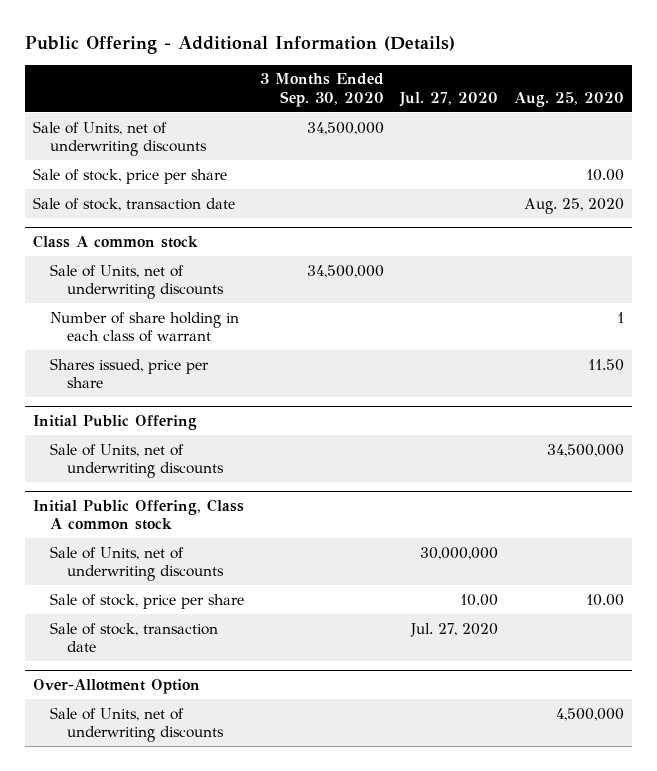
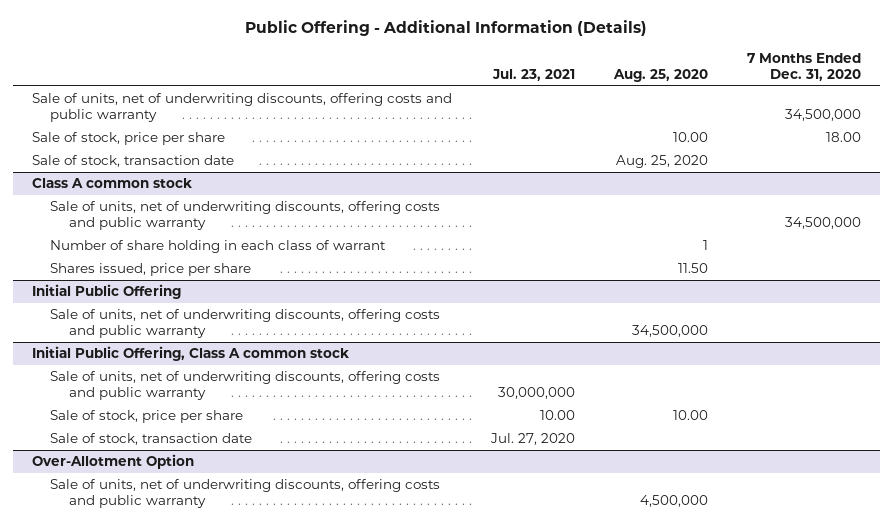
- | 3 Months Ended Sep. 30, 2020 | Jul. 27, 2020 | Aug. 25, 2020
+ | Jul. 23, 2021 | Aug. 25, 2020 | 7 Months Ended Dec. 31, 2020
- Sale of Units, net of underwriting discounts | 34,500,000 | |
+ Sale of units, net of underwriting discounts, offering costs and public warranty | | | 34,500,000
@ Class A common stock
- Sale of Units, net of underwriting discounts | 34,500,000 | |
+ Sale of units, net of underwriting discounts, offering costs and public warranty | | | 34,500,000
@ Initial Public Offering
- Sale of Units, net of underwriting discounts | | | 34,500,000
+ Sale of units, net of underwriting discounts, offering costs and public warranty | | 34,500,000 |
@ Initial Public Offering, Class A common stock
- Sale of Units, net of underwriting discounts | | 30,000,000 |
+ Sale of units, net of underwriting discounts, offering costs and public warranty | 30,000,000 | |
@ Over-Allotment Option
- Sale of Units, net of underwriting discounts | | | 4,500,000
+ Sale of units, net of underwriting discounts, offering costs and public warranty | | 4,500,000 |

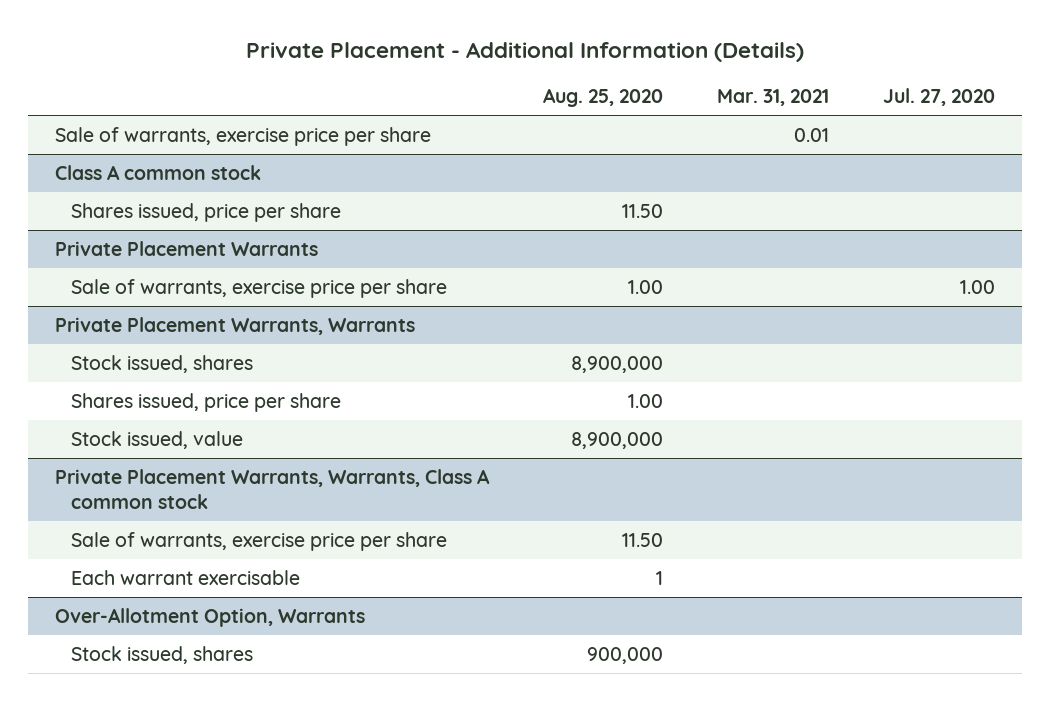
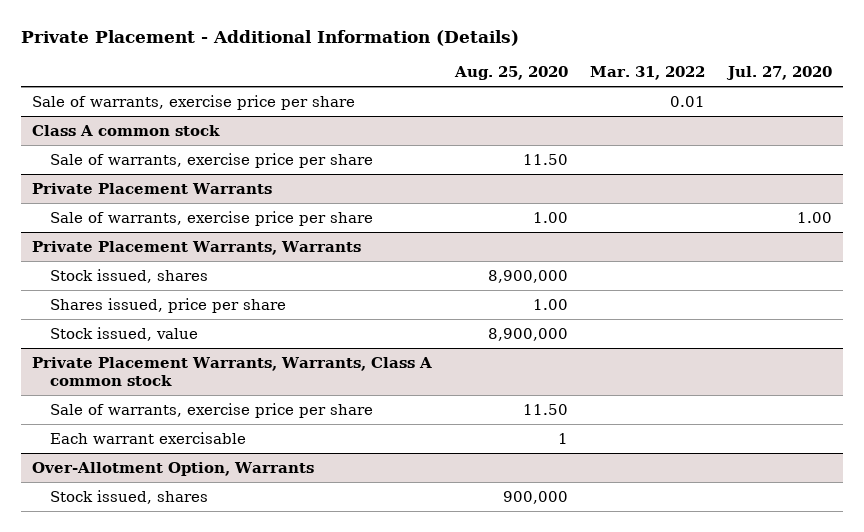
- | Aug. 25, 2020 | Mar. 31, 2021 | Jul. 27, 2020
+ | Aug. 25, 2020 | Mar. 31, 2022 | Jul. 27, 2020
@ Class A common stock
- Shares issued, price per share | 11.50 | |
+ Sale of warrants, exercise price per share | 11.50 | |

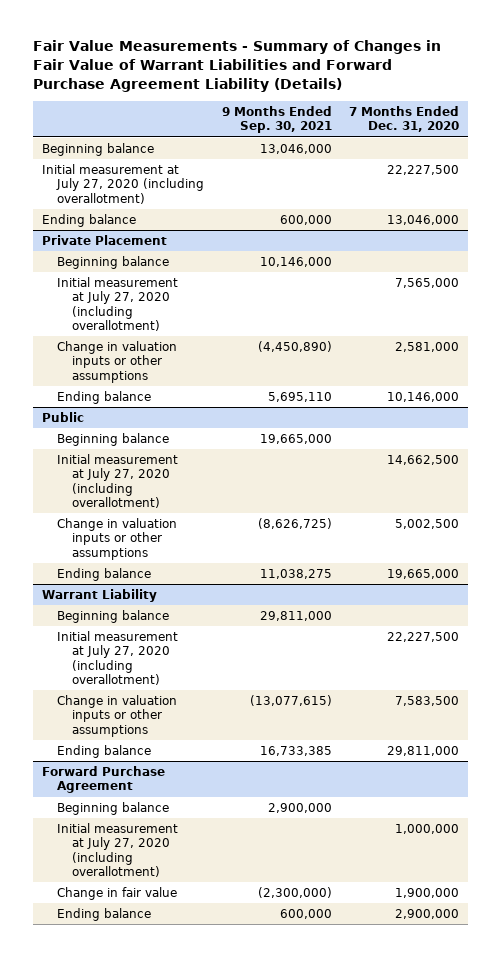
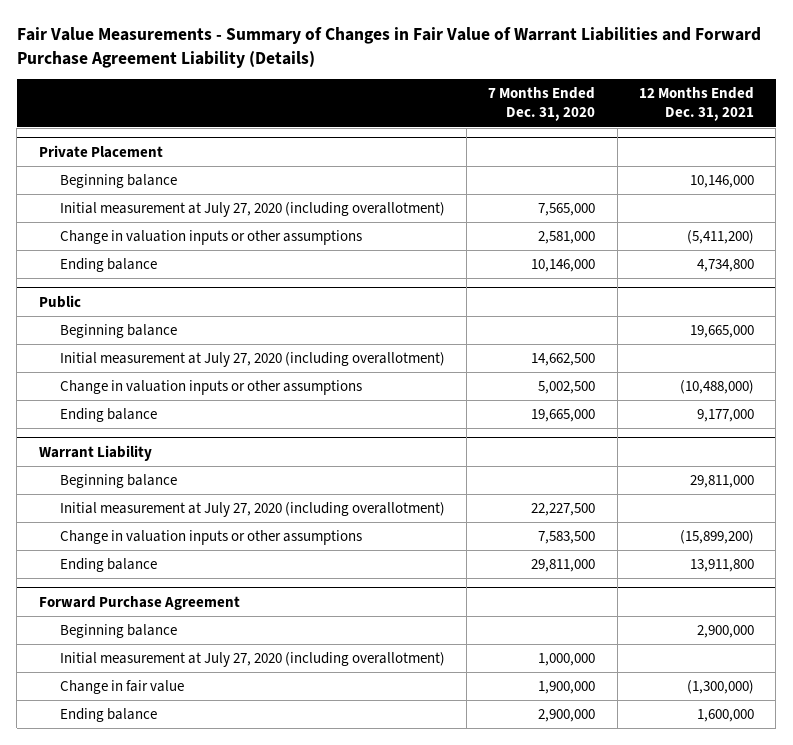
- | 9 Months Ended Sep. 30, 2021 | 7 Months Ended Dec. 31, 2020
+ | 7 Months Ended Dec. 31, 2020 | 12 Months Ended Dec. 31, 2021
- Beginning balance | 13,046,000 |
- Initial measurement at July 27, 2020 (including overallotment) | | 22,227,500
- Ending balance | 600,000 | 13,046,000

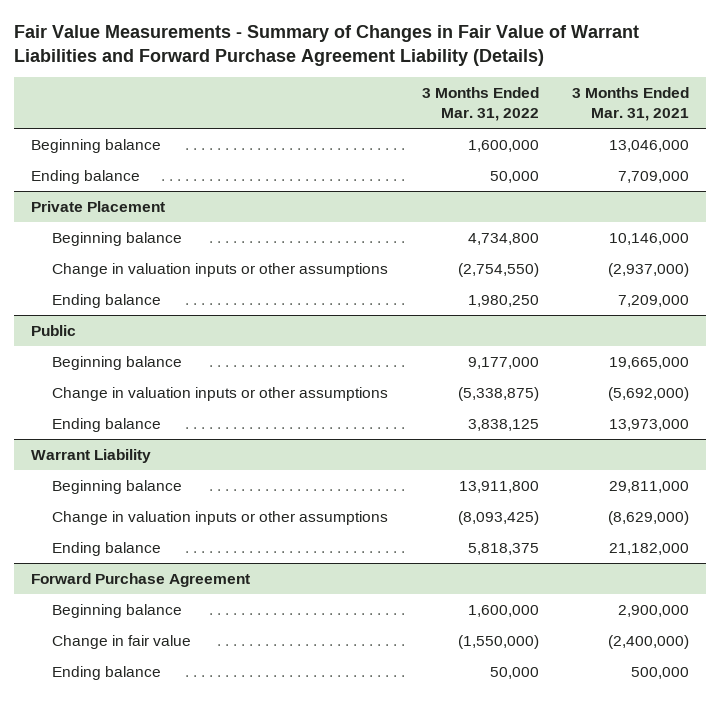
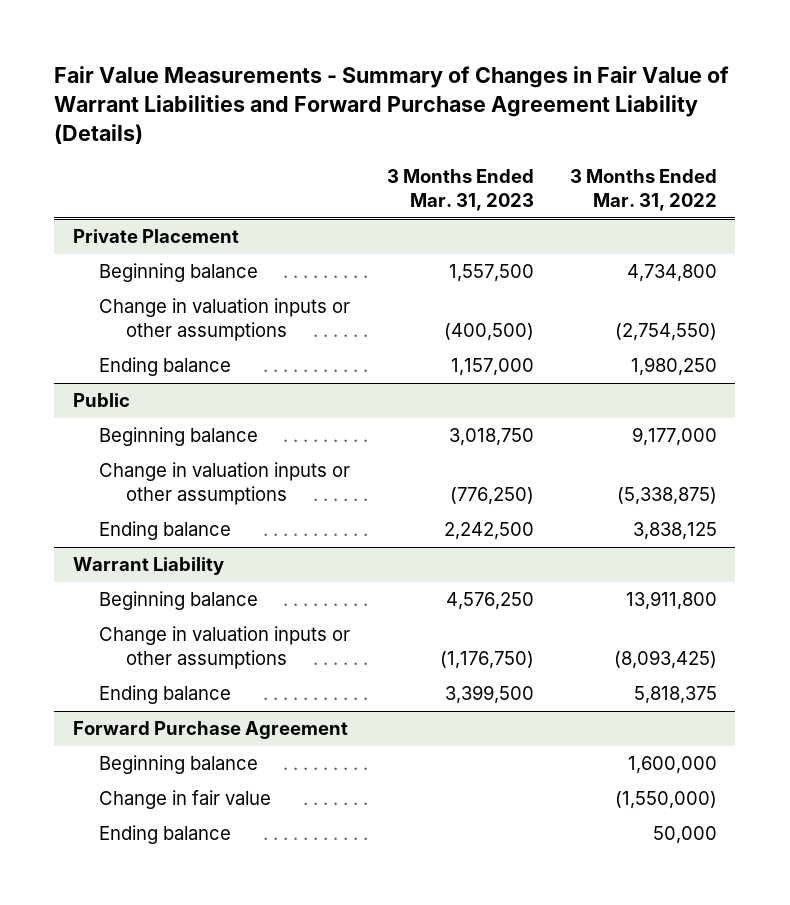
- | 3 Months Ended Mar. 31, 2022 | 3 Months Ended Mar. 31, 2021
+ | 3 Months Ended Mar. 31, 2023 | 3 Months Ended Mar. 31, 2022
- Beginning balance | 1,600,000 | 13,046,000
- Ending balance | 50,000 | 7,709,000

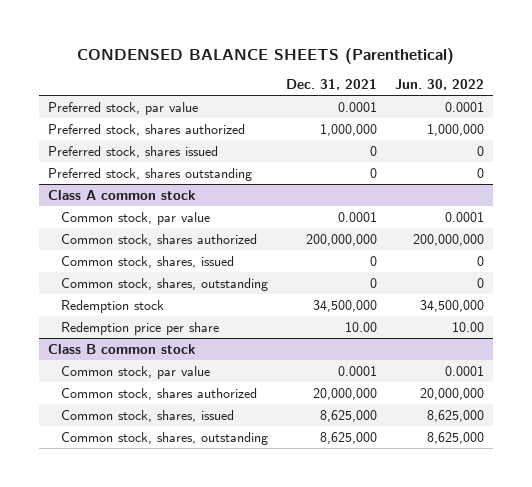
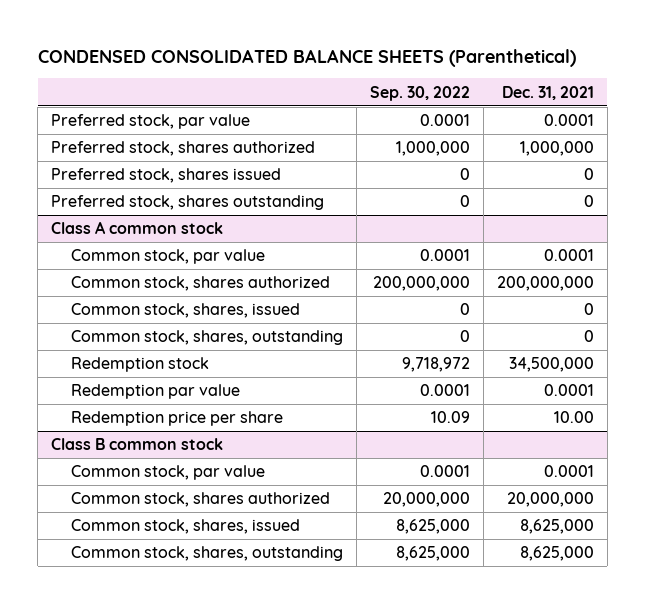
- CONDENSED BALANCE SHEETS (Parenthetical)
+ CONDENSED CONSOLIDATED BALANCE SHEETS (Parenthetical)
- | Dec. 31, 2021 | Jun. 30, 2022
+ | Sep. 30, 2022 | Dec. 31, 2021
@ Class A common stock
+ Redemption par value | 0.0001 | 0.0001

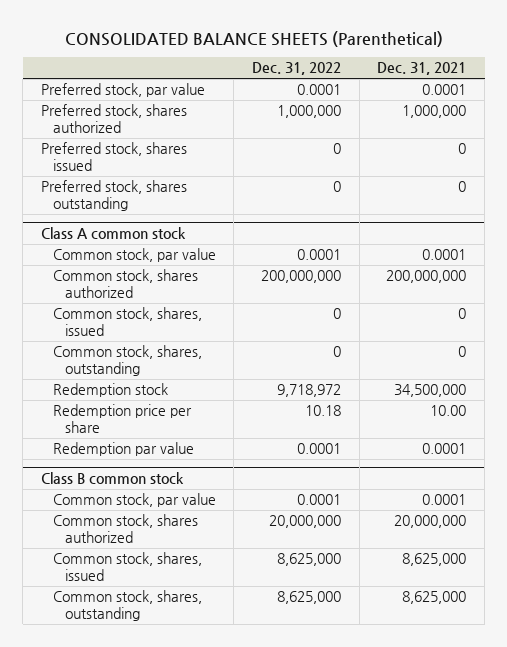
- CONDENSED CONSOLIDATED BALANCE SHEETS (Parenthetical)
+ CONSOLIDATED BALANCE SHEETS (Parenthetical)
- | Sep. 30, 2022 | Dec. 31, 2021
+ | Dec. 31, 2022 | Dec. 31, 2021
@ Class A common stock
moved down: Redemption par value | 0.0001 | 0.0001

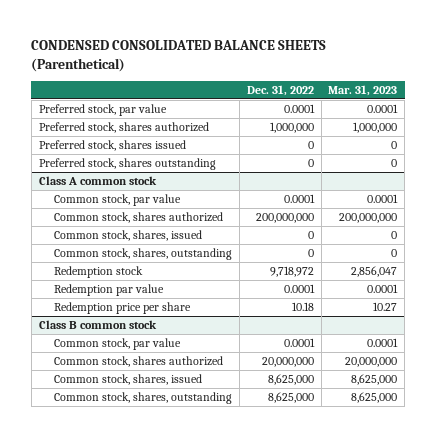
- CONSOLIDATED BALANCE SHEETS (Parenthetical)
+ CONDENSED CONSOLIDATED BALANCE SHEETS (Parenthetical)
- | Dec. 31, 2022 | Dec. 31, 2021
+ | Dec. 31, 2022 | Mar. 31, 2023
@ Class A common stock
moved down: Redemption price per share | 10.18 | 10.27

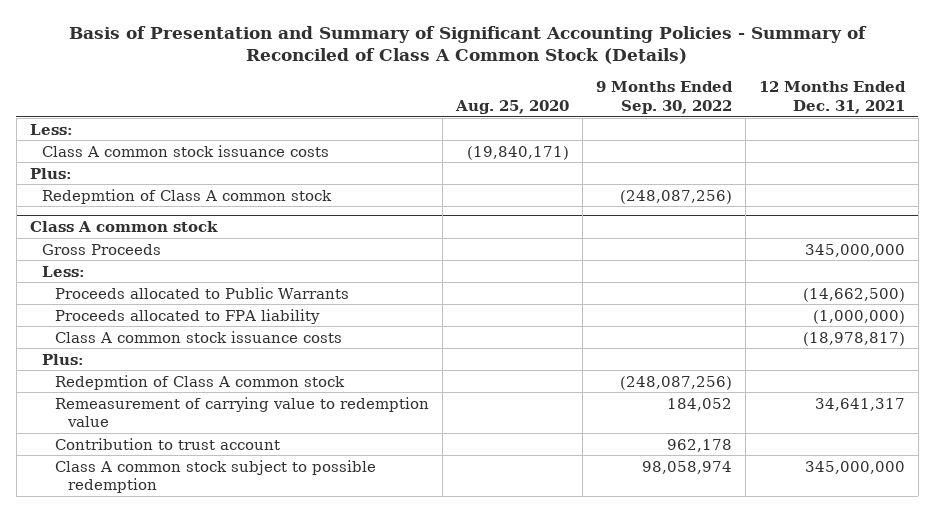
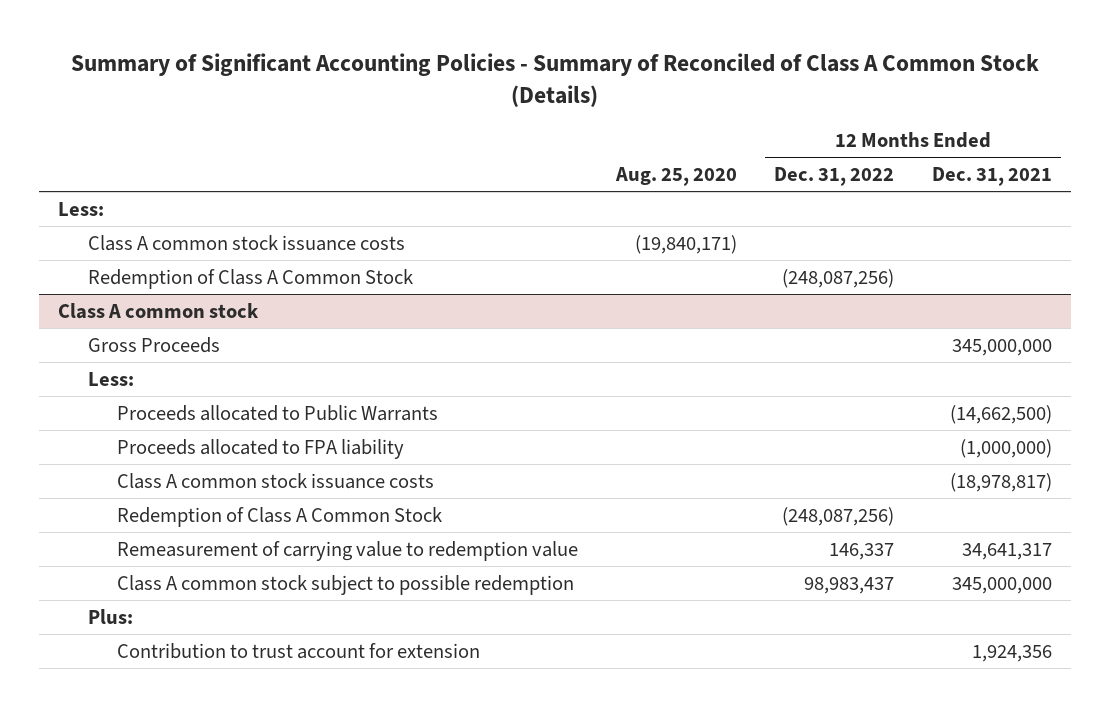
- Basis of Presentation and Summary of Significant Accounting Policies - Summary of Reconciled of Class A Common Stock (Details)
+ Summary of Significant Accounting Policies - Summary of Reconciled of Class A Common Stock (Details)
- | Aug. 25, 2020 | 9 Months Ended Sep. 30, 2022 | 12 Months Ended Dec. 31, 2021
+ | Aug. 25, 2020 | 12 Months Ended Dec. 31, 2022 | 12 Months Ended Dec. 31, 2021
- Plus:
- Redepmtion of Class A common stock | | (248,087,256) |
+ Redemption of Class A Common Stock | | (248,087,256) |
@ Class A common stock
- Redepmtion of Class A common stock | | (248,087,256) |
+ Redemption of Class A Common Stock | | (248,087,256) |
- Contribution to trust account | | 962,178 |
moved down: Plus:
+ Contribution to trust account for extension | | | 1,924,356

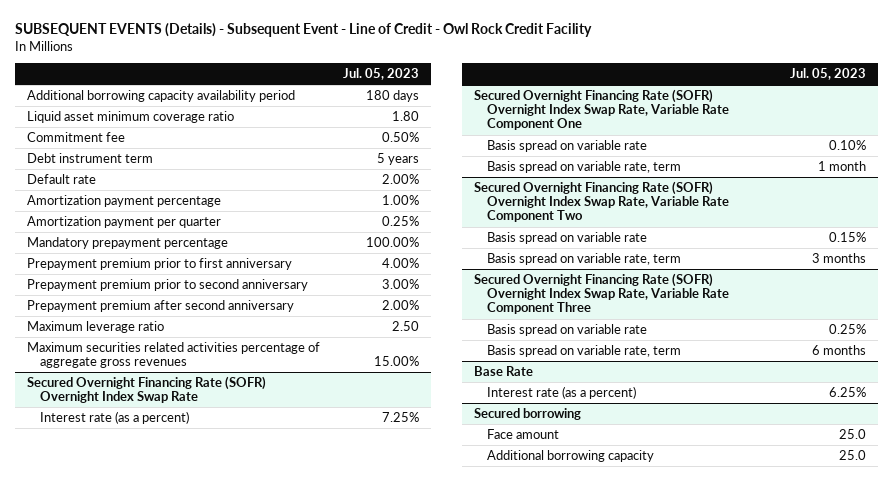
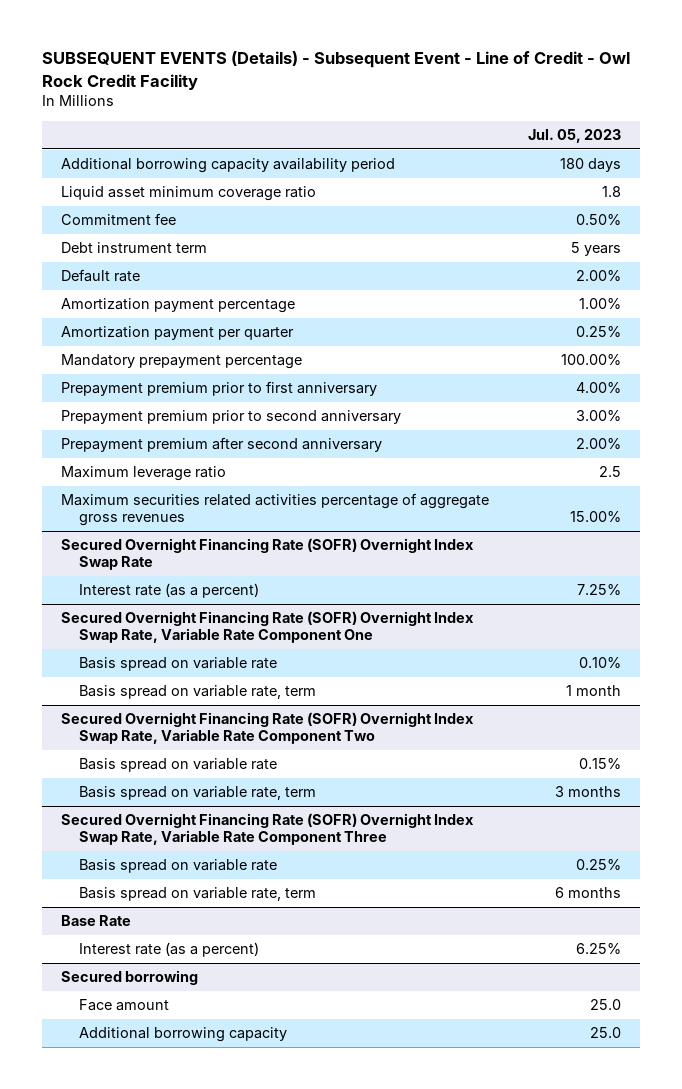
- Liquid asset minimum coverage ratio | 1.80
+ Liquid asset minimum coverage ratio | 1.8
- Maximum leverage ratio | 2.50
+ Maximum leverage ratio | 2.5

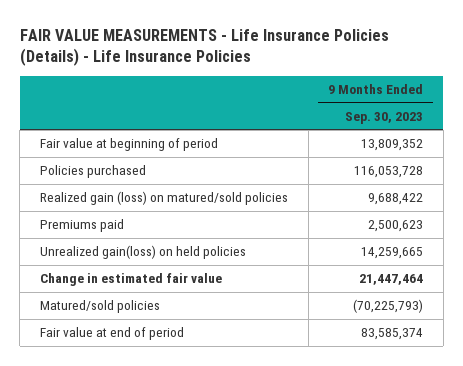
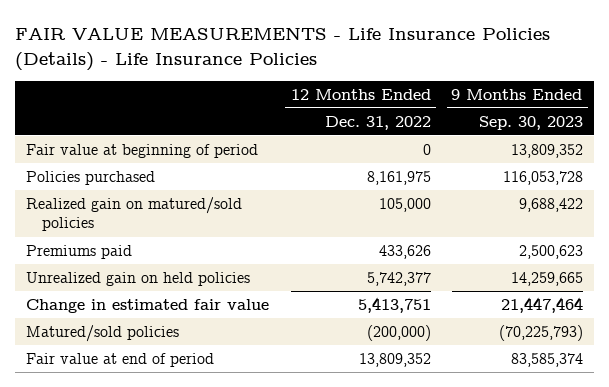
- | 9 Months Ended Sep. 30, 2023
+ | 12 Months Ended Dec. 31, 2022 | 9 Months Ended Sep. 30, 2023
- Realized gain (loss) on matured/sold policies | 9,688,422
+ Realized gain on matured/sold policies | 105,000 | 9,688,422
- Unrealized gain(loss) on held policies | 14,259,665
+ Unrealized gain on held policies | 5,742,377 | 14,259,665

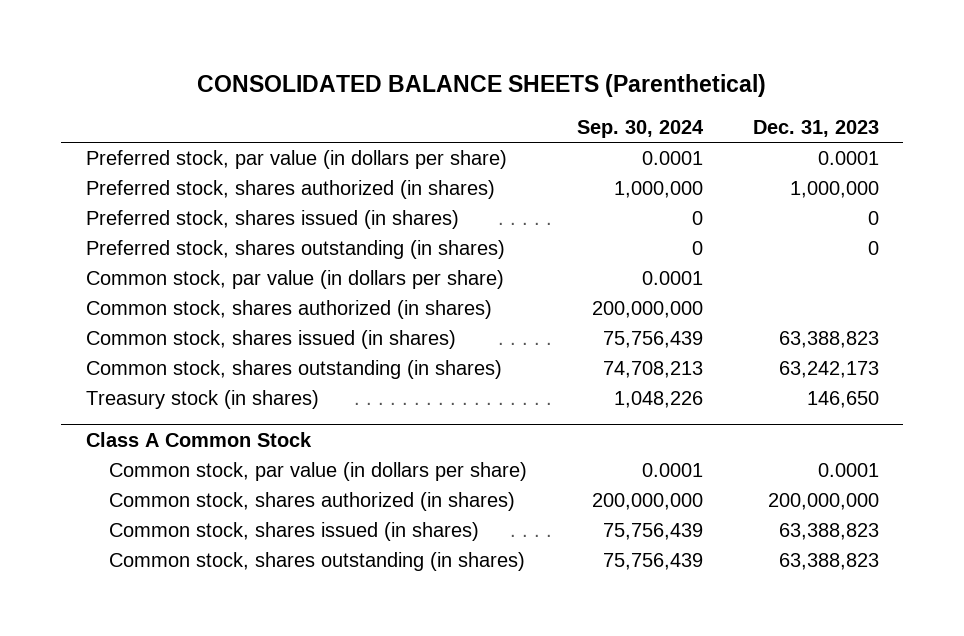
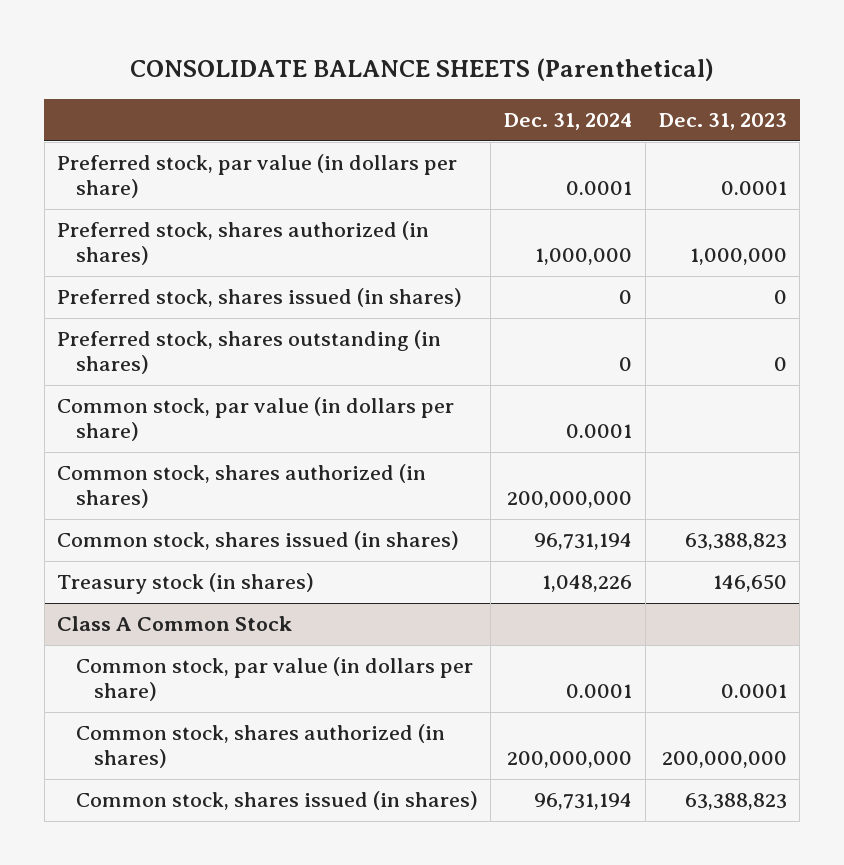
- CONSOLIDATED BALANCE SHEETS (Parenthetical)
+ CONSOLIDATE BALANCE SHEETS (Parenthetical)
- | Sep. 30, 2024 | Dec. 31, 2023
+ | Dec. 31, 2024 | Dec. 31, 2023
- Common stock, shares outstanding (in shares) | 74,708,213 | 63,242,173
@ Class A Common Stock
- Common stock, shares outstanding (in shares) | 75,756,439 | 63,388,823

